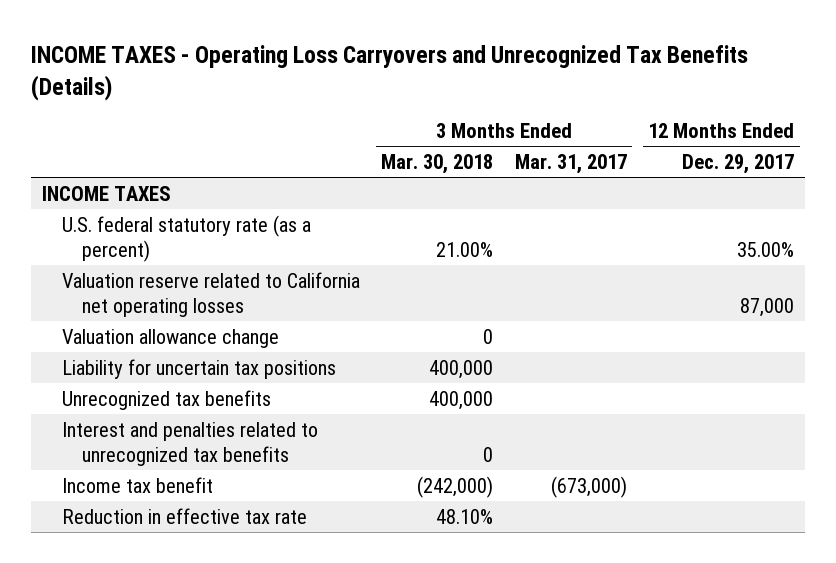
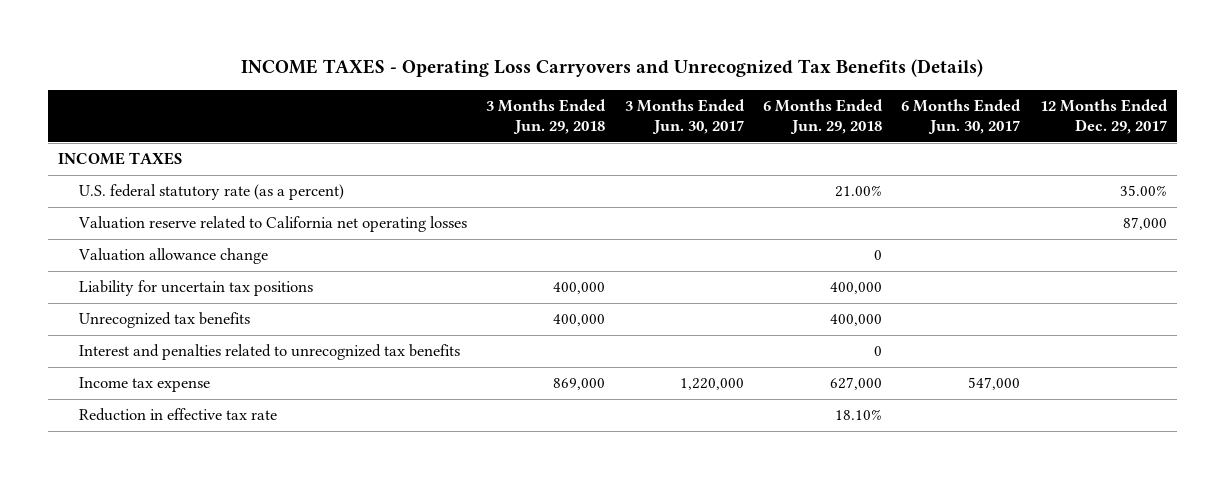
- | 3 Months Ended Mar. 30, 2018 | 3 Months Ended Mar. 31, 2017 | 12 Months Ended Dec. 29, 2017
+ | 3 Months Ended Jun. 29, 2018 | 3 Months Ended Jun. 30, 2017 | 6 Months Ended Jun. 29, 2018 | 6 Months Ended Jun. 30, 2017 | 12 Months Ended Dec. 29, 2017
- Income tax benefit | (242,000) | (673,000) |
+ Income tax expense | 869,000 | 1,220,000 | 627,000 | 547,000 |

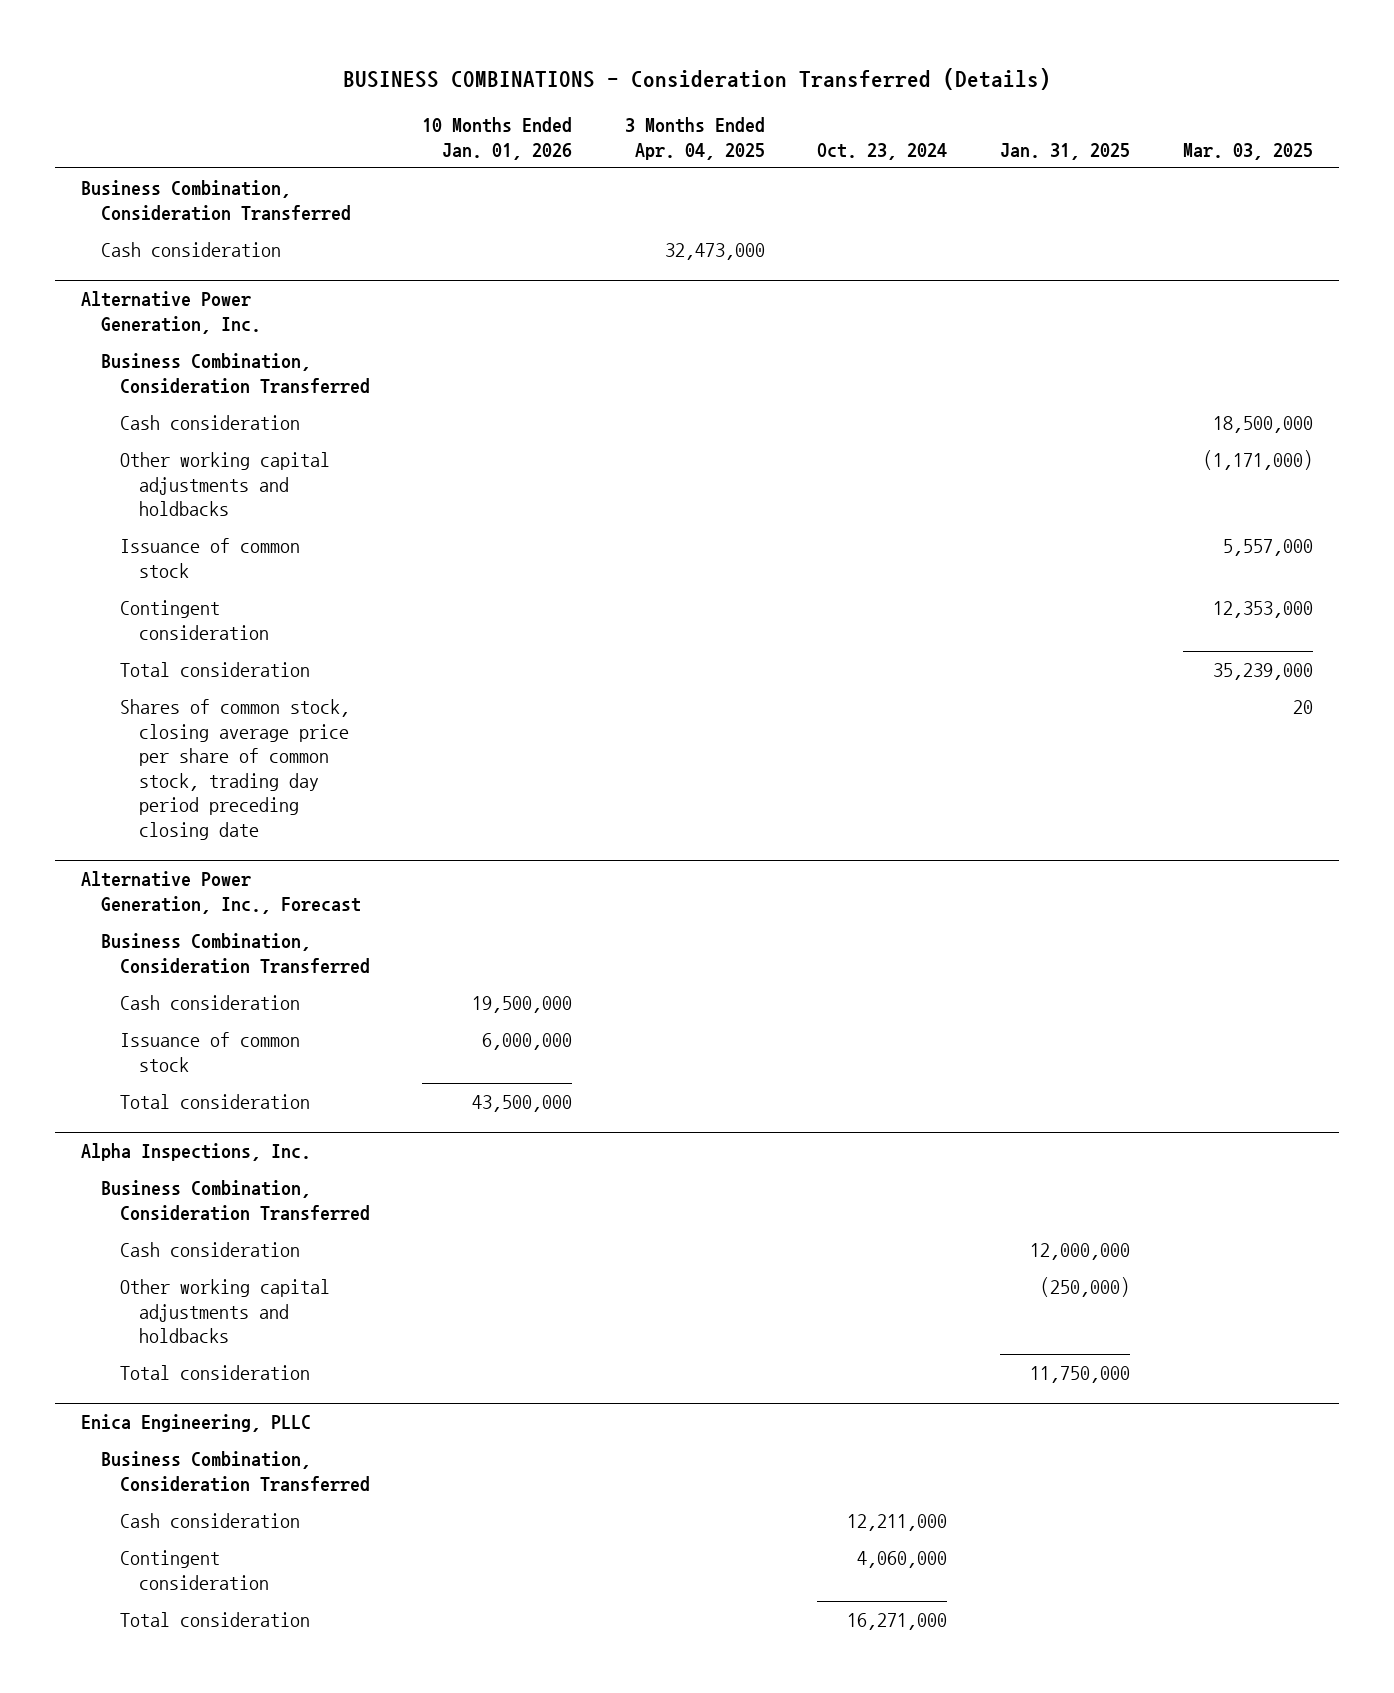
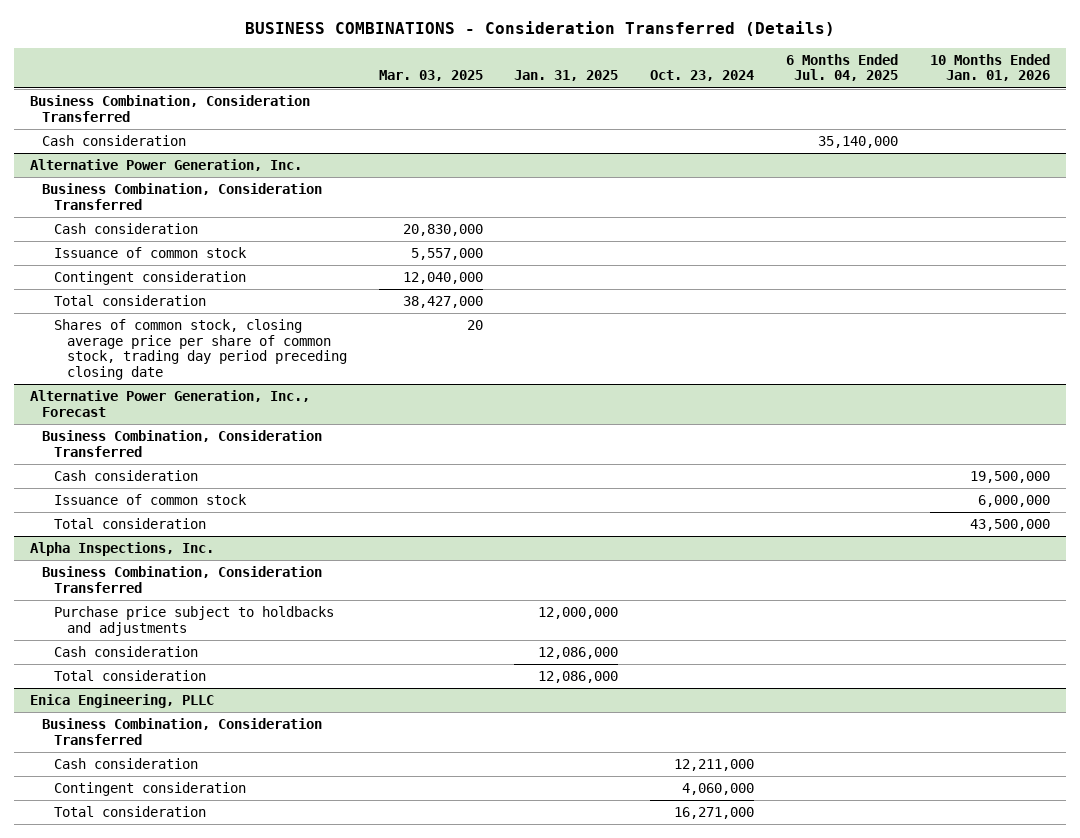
- | 10 Months Ended Jan. 01, 2026 | 3 Months Ended Apr. 04, 2025 | Oct. 23, 2024 | Jan. 31, 2025 | Mar. 03, 2025
+ | Mar. 03, 2025 | Jan. 31, 2025 | Oct. 23, 2024 | 6 Months Ended Jul. 04, 2025 | 10 Months Ended Jan. 01, 2026
@ Alternative Power Generation, Inc.
- Cash consideration | | | | | 18,500,000
- Other working capital adjustments and holdbacks | | | | | (1,171,000)
+ Cash consideration | 20,830,000 | | | |
- Contingent consideration | | | | | 12,353,000
- Total consideration | | | | | 35,239,000
+ Contingent consideration | 12,040,000 | | | |
+ Total consideration | 38,427,000 | | | |
@ Alpha Inspections, Inc.
- Cash consideration | | | | 12,000,000 |
- Other working capital adjustments and holdbacks | | | | (250,000) |
- Total consideration | | | | 11,750,000 |
+ Purchase price subject to holdbacks and adjustments | | 12,000,000 | | |
+ Cash consideration | | 12,086,000 | | |
+ Total consideration | | 12,086,000 | | |

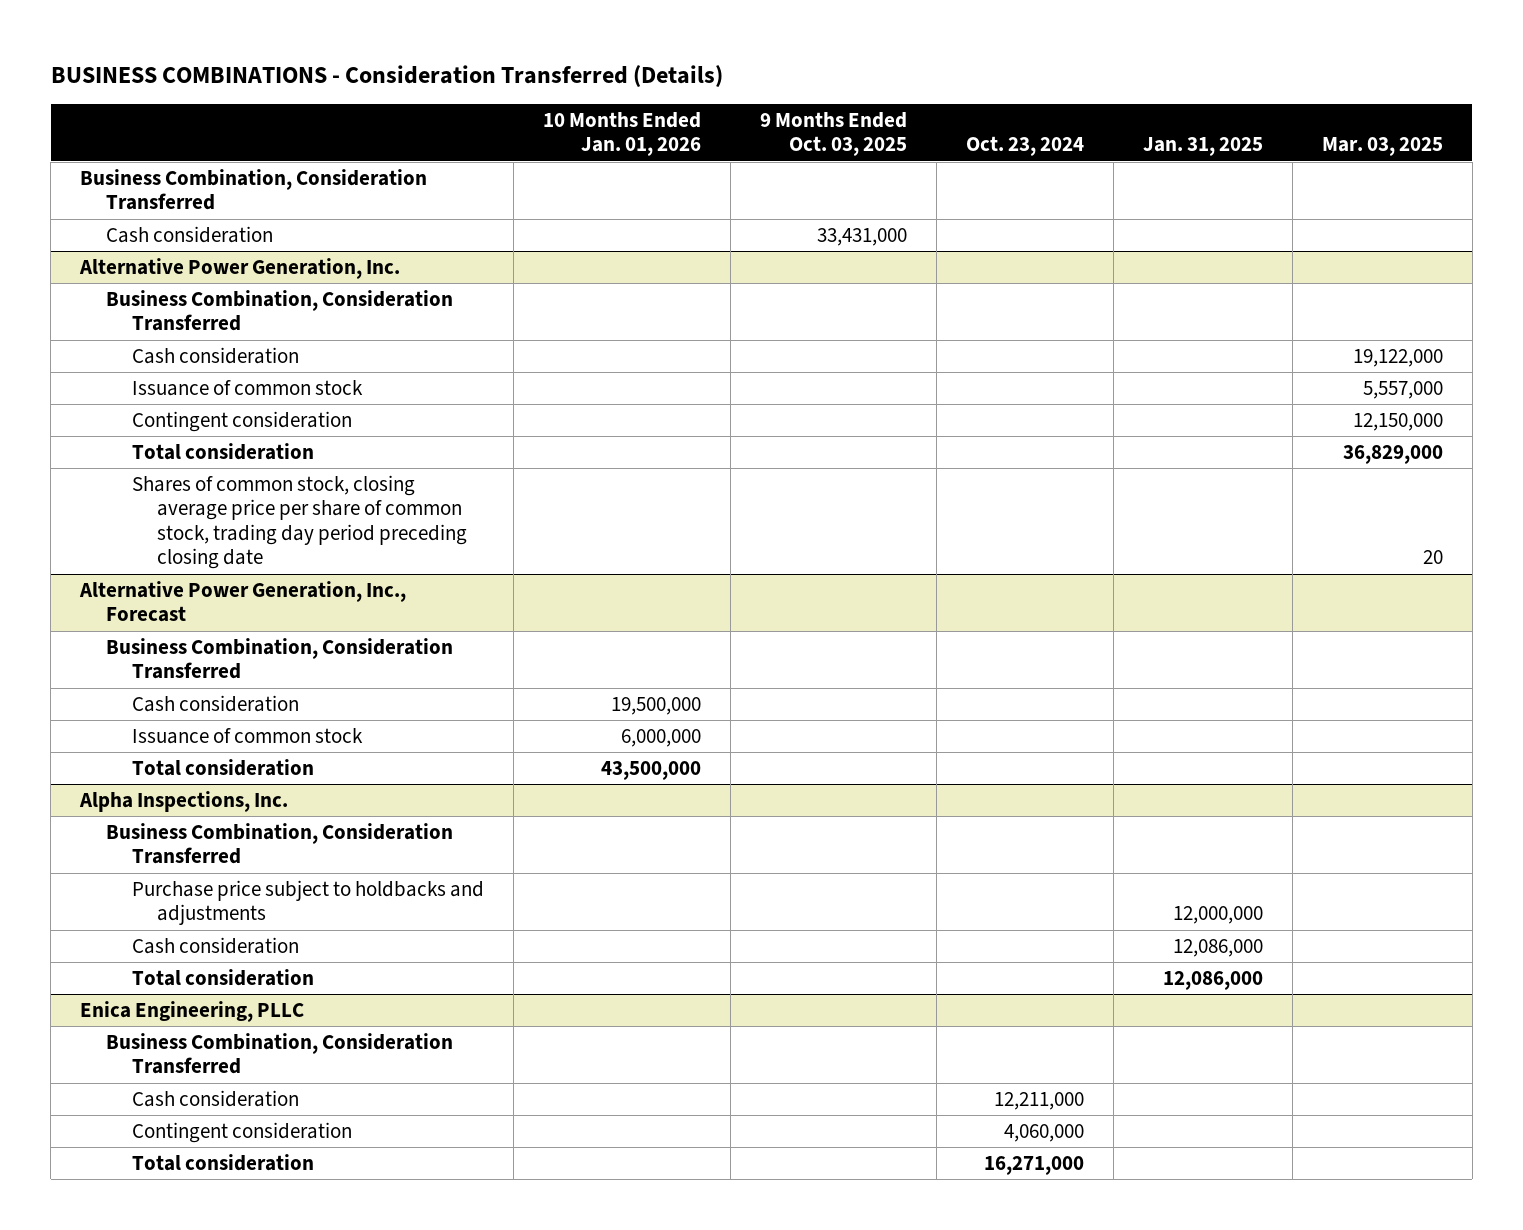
- | Mar. 03, 2025 | Jan. 31, 2025 | Oct. 23, 2024 | 6 Months Ended Jul. 04, 2025 | 10 Months Ended Jan. 01, 2026
+ | 10 Months Ended Jan. 01, 2026 | 9 Months Ended Oct. 03, 2025 | Oct. 23, 2024 | Jan. 31, 2025 | Mar. 03, 2025
@ Alternative Power Generation, Inc.
- Cash consideration | 20,830,000 | | | |
+ Cash consideration | | | | | 19,122,000
- Contingent consideration | 12,040,000 | | | |
- Total consideration | 38,427,000 | | | |
+ Contingent consideration | | | | | 12,150,000
+ Total consideration | | | | | 36,829,000

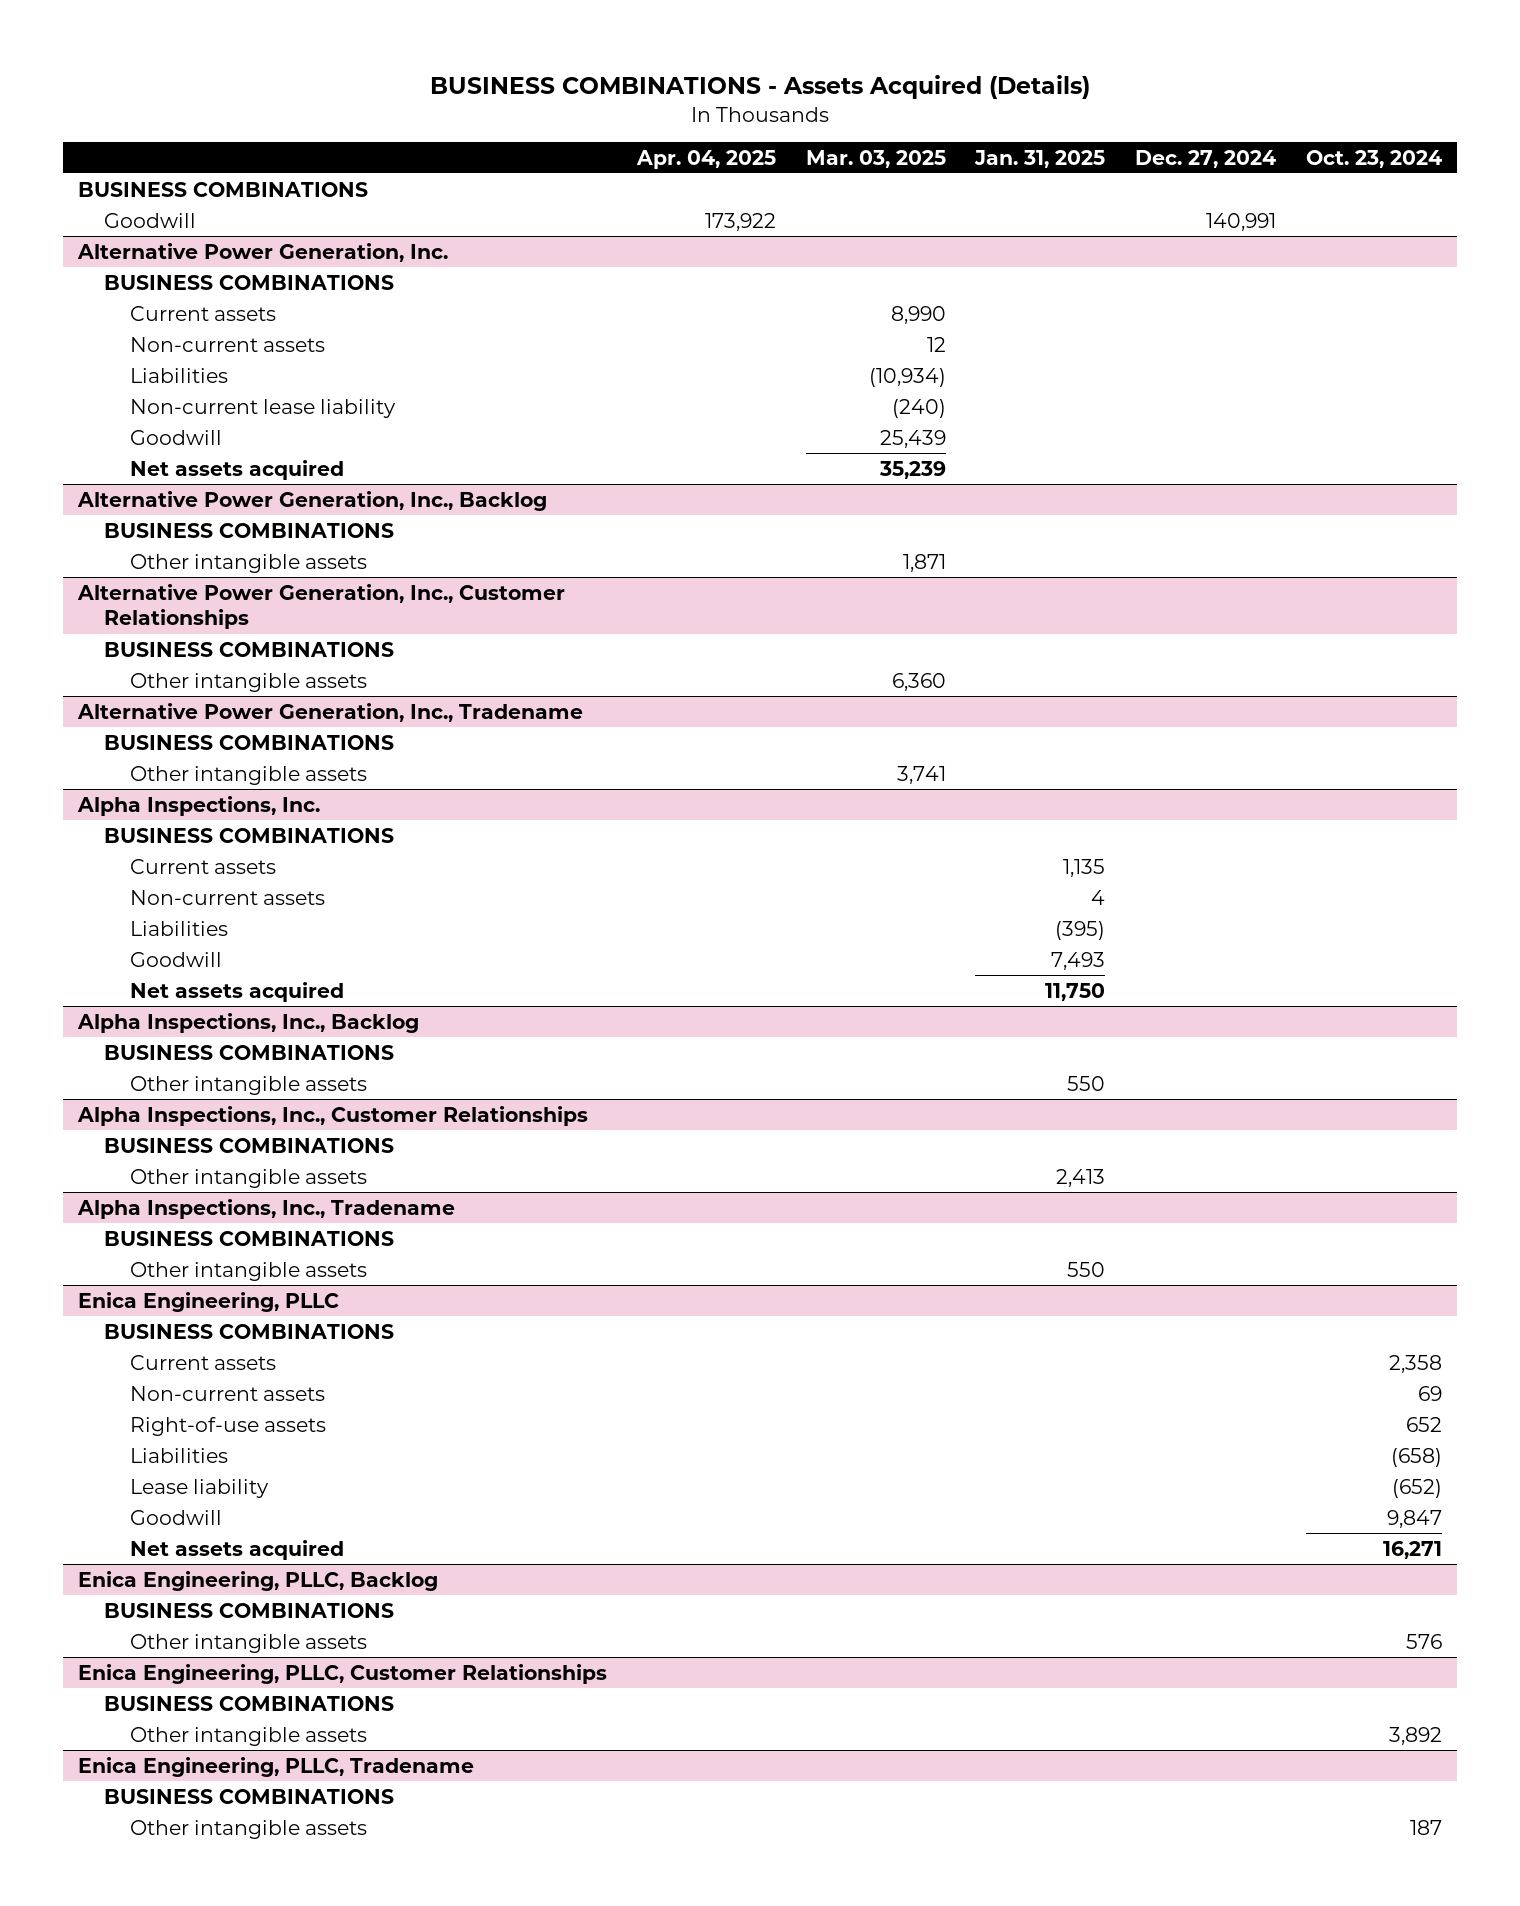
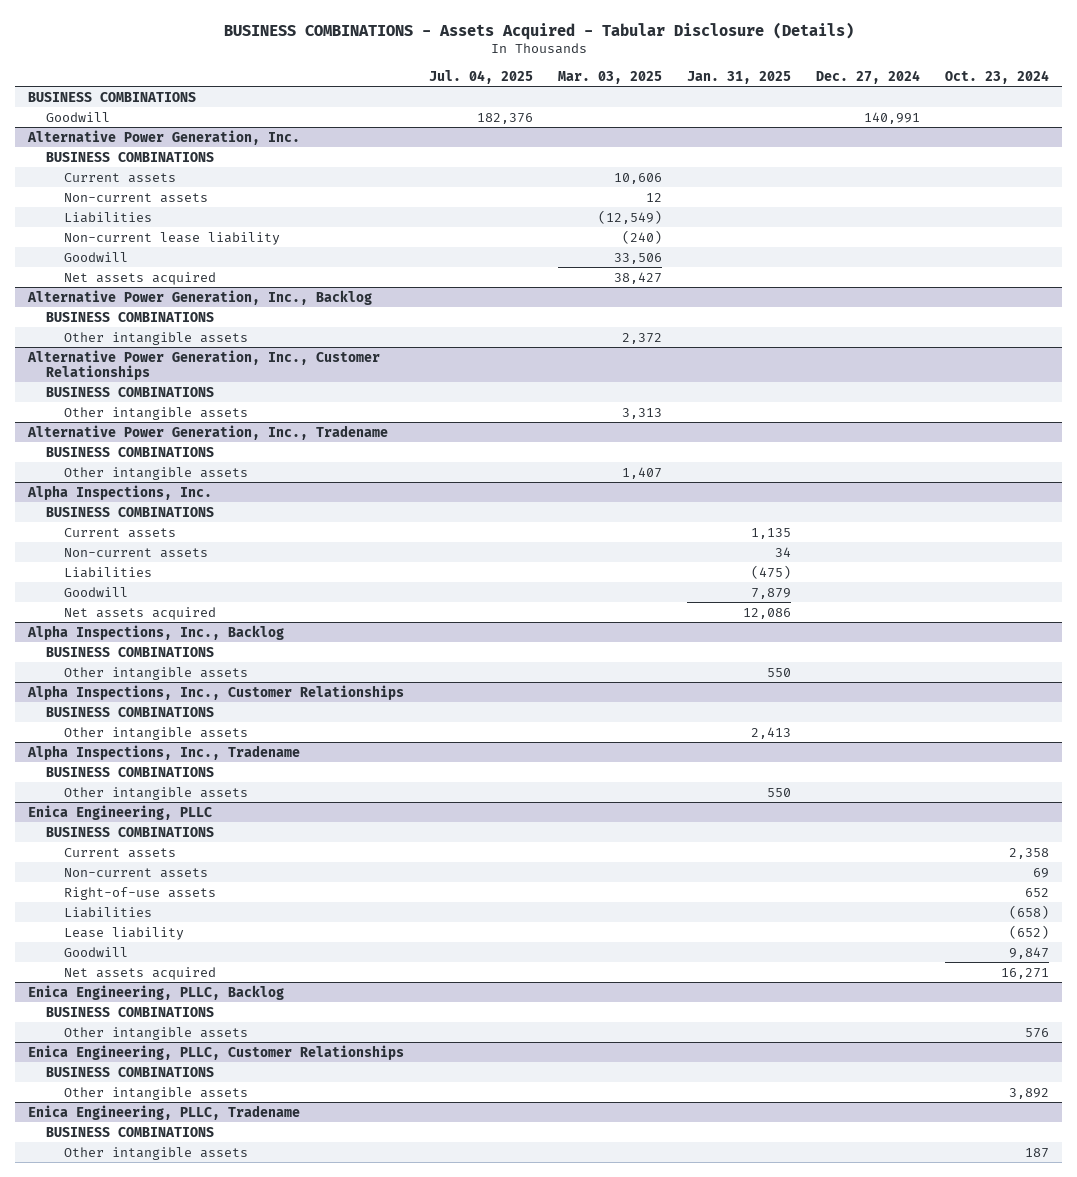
- BUSINESS COMBINATIONS - Assets Acquired (Details)
+ BUSINESS COMBINATIONS - Assets Acquired - Tabular Disclosure (Details)
- | Apr. 04, 2025 | Mar. 03, 2025 | Jan. 31, 2025 | Dec. 27, 2024 | Oct. 23, 2024
+ | Jul. 04, 2025 | Mar. 03, 2025 | Jan. 31, 2025 | Dec. 27, 2024 | Oct. 23, 2024
@ Alternative Power Generation, Inc.
- Current assets | | 8,990 | | |
+ Current assets | | 10,606 | | |
- Liabilities | | (10,934) | | |
+ Liabilities | | (12,549) | | |
- Goodwill | | 25,439 | | |
- Net assets acquired | | 35,239 | | |
+ Goodwill | | 33,506 | | |
+ Net assets acquired | | 38,427 | | |
@ Alternative Power Generation, Inc., Backlog
- Other intangible assets | | 1,871 | | |
+ Other intangible assets | | 2,372 | | |
@ Alternative Power Generation, Inc., Customer Relationships
- Other intangible assets | | 6,360 | | |
+ Other intangible assets | | 3,313 | | |
@ Alternative Power Generation, Inc., Tradename
- Other intangible assets | | 3,741 | | |
+ Other intangible assets | | 1,407 | | |
@ Alpha Inspections, Inc.
- Non-current assets | | | 4 | |
- Liabilities | | | (395) | |
- Goodwill | | | 7,493 | |
- Net assets acquired | | | 11,750 | |
+ Non-current assets | | | 34 | |
+ Liabilities | | | (475) | |
+ Goodwill | | | 7,879 | |
+ Net assets acquired | | | 12,086 | |

